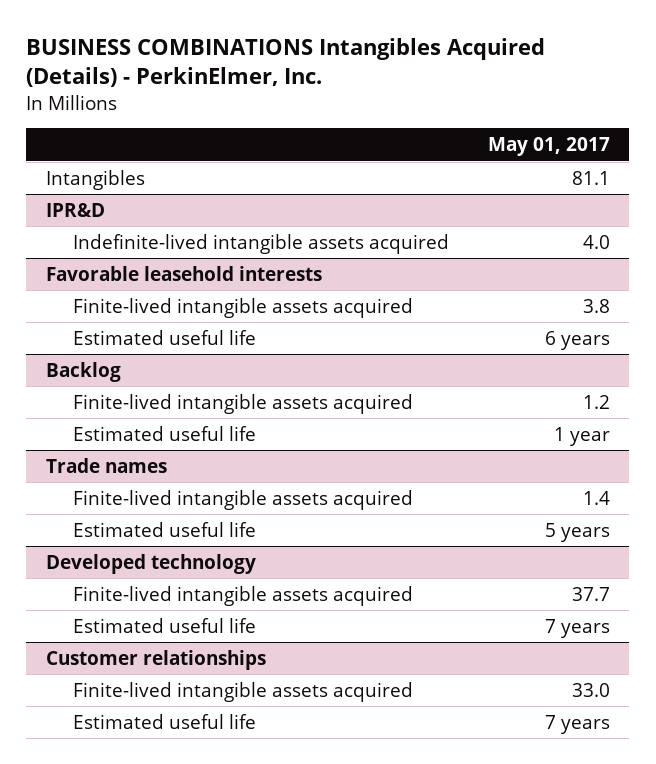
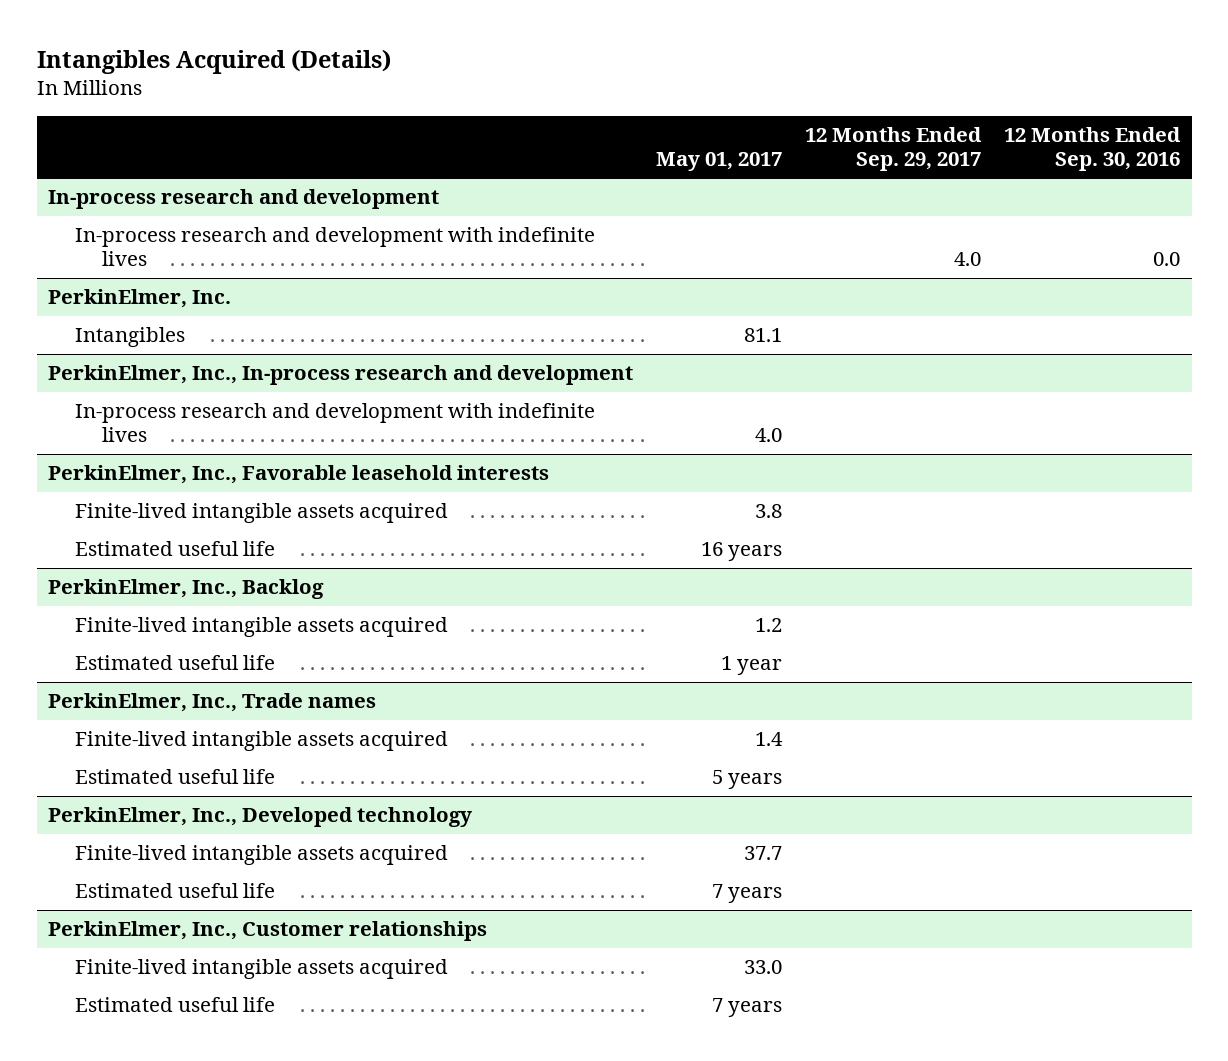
- BUSINESS COMBINATIONS Intangibles Acquired (Details) - PerkinElmer, Inc.
+ Intangibles Acquired (Details)
- | May 01, 2017
+ | May 01, 2017 | 12 Months Ended Sep. 29, 2017 | 12 Months Ended Sep. 30, 2016
+ In-process research and development
+ In-process research and development with indefinite lives | | 4.0 | 0.0
+ PerkinElmer, Inc.
- IPR&D
- Indefinite-lived intangible assets acquired | 4.0
- Favorable leasehold interests
+ PerkinElmer, Inc., In-process research and development
+ In-process research and development with indefinite lives | 4.0 | |
+ PerkinElmer, Inc., Favorable leasehold interests
- Estimated useful life | 6 years
- Backlog
+ Estimated useful life | 16 years | |
+ PerkinElmer, Inc., Backlog
- Trade names
+ PerkinElmer, Inc., Trade names
- Developed technology
+ PerkinElmer, Inc., Developed technology
- Customer relationships
+ PerkinElmer, Inc., Customer relationships

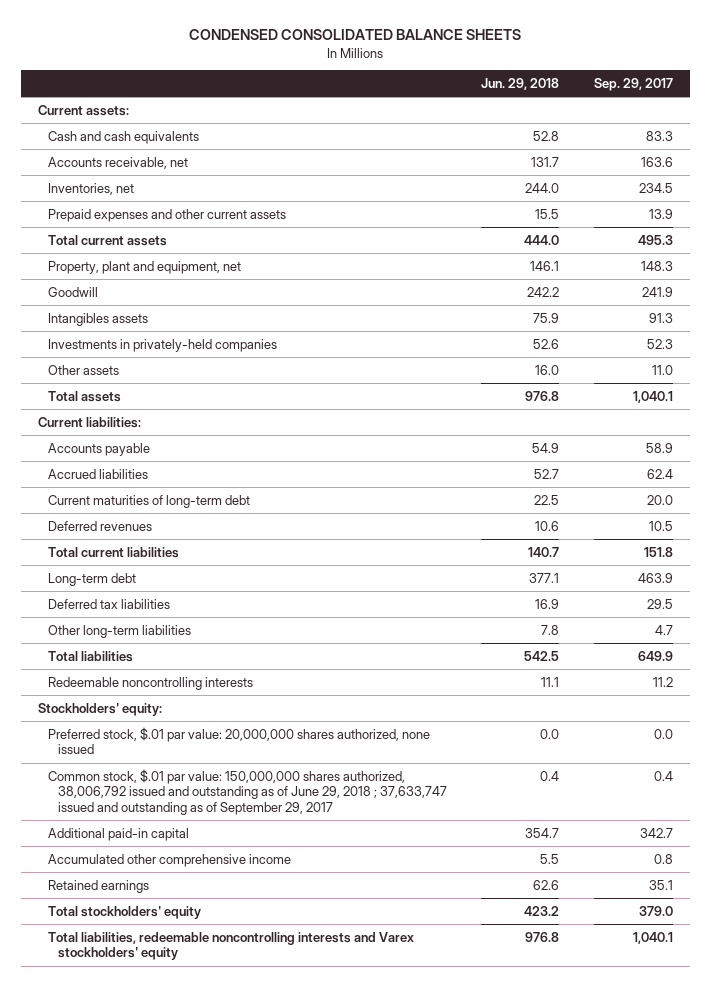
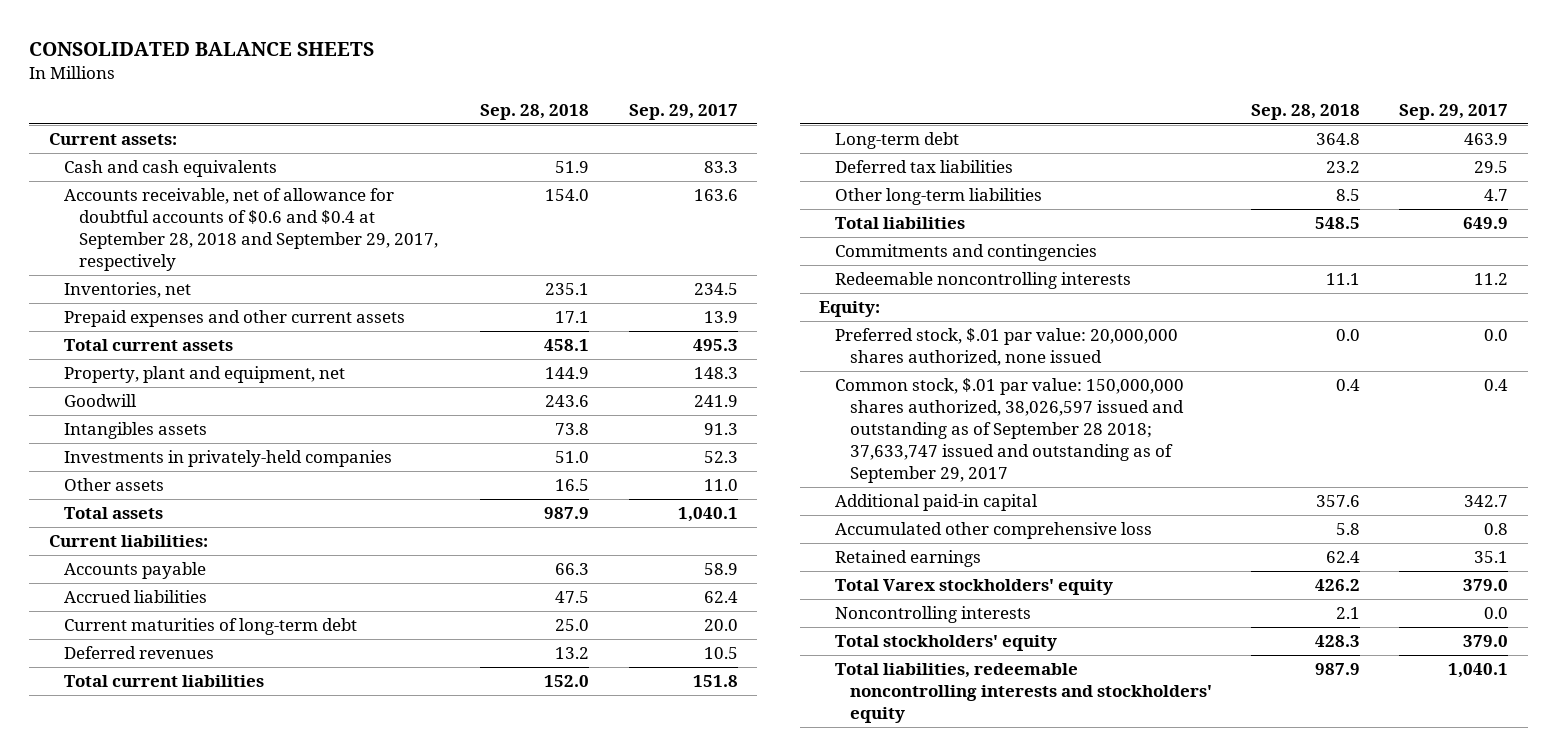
- CONDENSED CONSOLIDATED BALANCE SHEETS
+ CONSOLIDATED BALANCE SHEETS
- | Jun. 29, 2018 | Sep. 29, 2017
+ | Sep. 28, 2018 | Sep. 29, 2017
- Accounts receivable, net | 131.7 | 163.6
+ Accounts receivable, net of allowance for doubtful accounts of $0.6 and $0.4 at September 28, 2018 and September 29, 2017, respectively | 154.0 | 163.6
+ Commitments and contingencies
- Stockholders' equity:
+ Equity:
- Common stock, $.01 par value: 150,000,000 shares authorized, 38,006,792 issued and outstanding as of June 29, 2018 ; 37,633,747 issued and outstanding as of September 29, 2017 | 0.4 | 0.4
+ Common stock, $.01 par value: 150,000,000 shares authorized, 38,026,597 issued and outstanding as of September 28 2018; 37,633,747 issued and outstanding as of September 29, 2017 | 0.4 | 0.4
- Accumulated other comprehensive income | 5.5 | 0.8
+ Accumulated other comprehensive loss | 5.8 | 0.8
+ Total Varex stockholders' equity | 426.2 | 379.0
+ Noncontrolling interests | 2.1 | 0.0
- Total liabilities, redeemable noncontrolling interests and Varex stockholders' equity | 976.8 | 1,040.1
+ Total liabilities, redeemable noncontrolling interests and stockholders' equity | 987.9 | 1,040.1

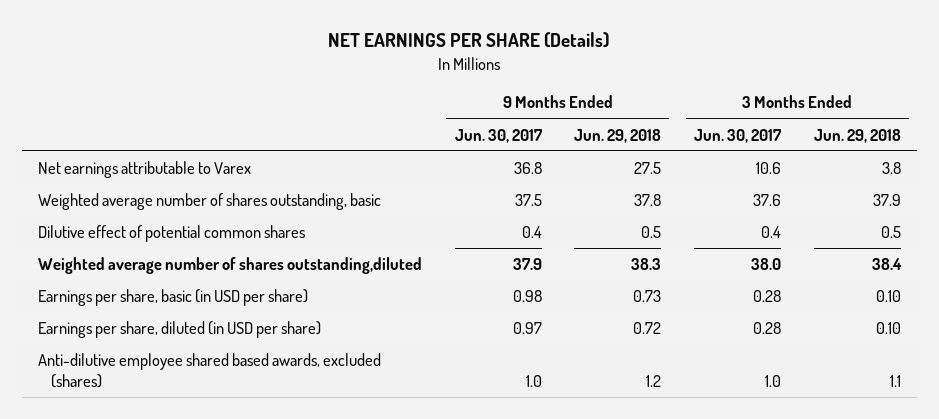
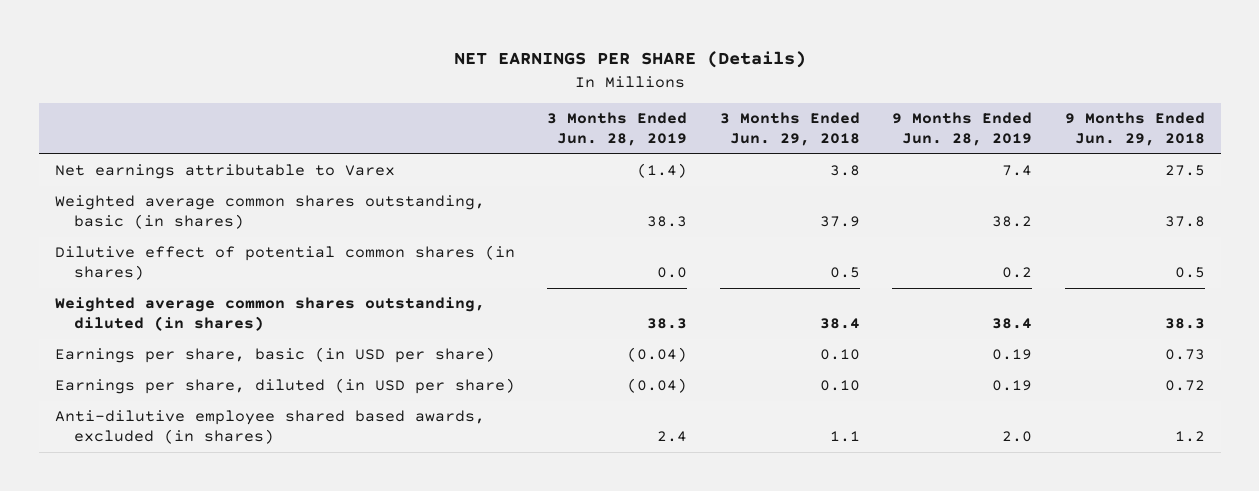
- | 9 Months Ended Jun. 30, 2017 | 9 Months Ended Jun. 29, 2018 | 3 Months Ended Jun. 30, 2017 | 3 Months Ended Jun. 29, 2018
+ | 3 Months Ended Jun. 28, 2019 | 3 Months Ended Jun. 29, 2018 | 9 Months Ended Jun. 28, 2019 | 9 Months Ended Jun. 29, 2018
- Weighted average number of shares outstanding, basic | 37.5 | 37.8 | 37.6 | 37.9
- Dilutive effect of potential common shares | 0.4 | 0.5 | 0.4 | 0.5
- Weighted average number of shares outstanding,diluted | 37.9 | 38.3 | 38.0 | 38.4
+ Weighted average common shares outstanding, basic (in shares) | 38.3 | 37.9 | 38.2 | 37.8
+ Dilutive effect of potential common shares (in shares) | 0.0 | 0.5 | 0.2 | 0.5
+ Weighted average common shares outstanding, diluted (in shares) | 38.3 | 38.4 | 38.4 | 38.3
- Anti-dilutive employee shared based awards, excluded (shares) | 1.0 | 1.2 | 1.0 | 1.1
+ Anti-dilutive employee shared based awards, excluded (in shares) | 2.4 | 1.1 | 2.0 | 1.2

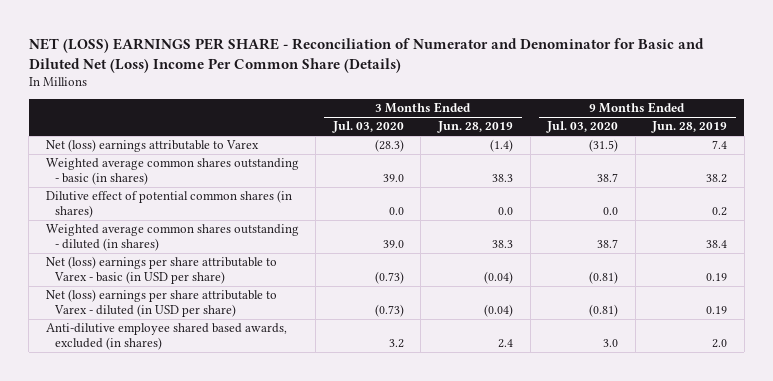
- NET EARNINGS PER SHARE (Details)
+ NET (LOSS) EARNINGS PER SHARE - Reconciliation of Numerator and Denominator for Basic and Diluted Net (Loss) Income Per Common Share (Details)
- | 3 Months Ended Jun. 28, 2019 | 3 Months Ended Jun. 29, 2018 | 9 Months Ended Jun. 28, 2019 | 9 Months Ended Jun. 29, 2018
+ | 3 Months Ended Jul. 03, 2020 | 3 Months Ended Jun. 28, 2019 | 9 Months Ended Jul. 03, 2020 | 9 Months Ended Jun. 28, 2019
- Net earnings attributable to Varex | (1.4) | 3.8 | 7.4 | 27.5
- Weighted average common shares outstanding, basic (in shares) | 38.3 | 37.9 | 38.2 | 37.8
+ Net (loss) earnings attributable to Varex | (28.3) | (1.4) | (31.5) | 7.4
+ Weighted average common shares outstanding - basic (in shares) | 39.0 | 38.3 | 38.7 | 38.2
- Weighted average common shares outstanding, diluted (in shares) | 38.3 | 38.4 | 38.4 | 38.3
- Earnings per share, basic (in USD per share) | (0.04) | 0.10 | 0.19 | 0.73
- Earnings per share, diluted (in USD per share) | (0.04) | 0.10 | 0.19 | 0.72
+ Weighted average common shares outstanding - diluted (in shares) | 39.0 | 38.3 | 38.7 | 38.4
+ Net (loss) earnings per share attributable to Varex - basic (in USD per share) | (0.73) | (0.04) | (0.81) | 0.19
+ Net (loss) earnings per share attributable to Varex - diluted (in USD per share) | (0.73) | (0.04) | (0.81) | 0.19

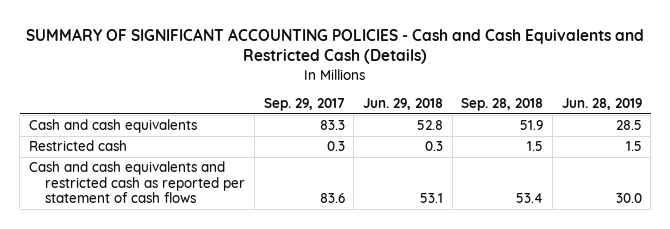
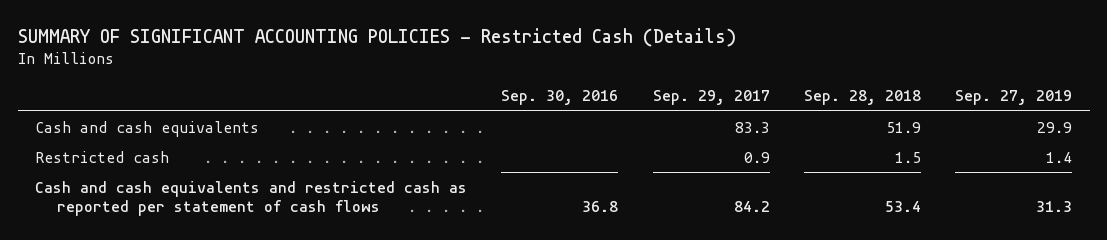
- SUMMARY OF SIGNIFICANT ACCOUNTING POLICIES - Cash and Cash Equivalents and Restricted Cash (Details)
+ SUMMARY OF SIGNIFICANT ACCOUNTING POLICIES - Restricted Cash (Details)
- | Sep. 29, 2017 | Jun. 29, 2018 | Sep. 28, 2018 | Jun. 28, 2019
+ | Sep. 30, 2016 | Sep. 29, 2017 | Sep. 28, 2018 | Sep. 27, 2019
- Restricted cash | 0.3 | 0.3 | 1.5 | 1.5
- Cash and cash equivalents and restricted cash as reported per statement of cash flows | 83.6 | 53.1 | 53.4 | 30.0
+ Restricted cash | | 0.9 | 1.5 | 1.4
+ Cash and cash equivalents and restricted cash as reported per statement of cash flows | 36.8 | 84.2 | 53.4 | 31.3

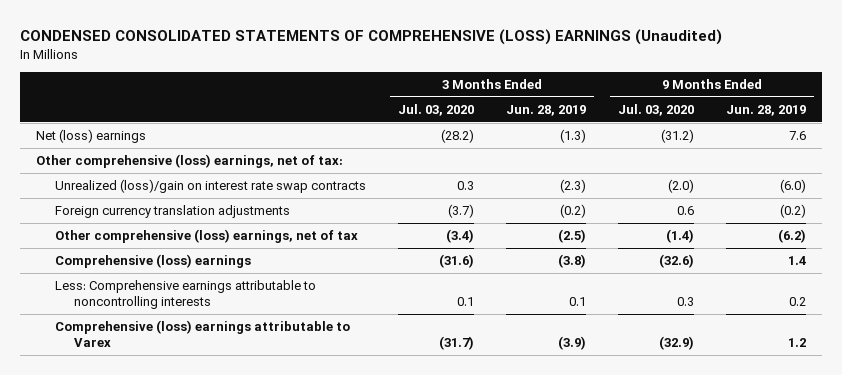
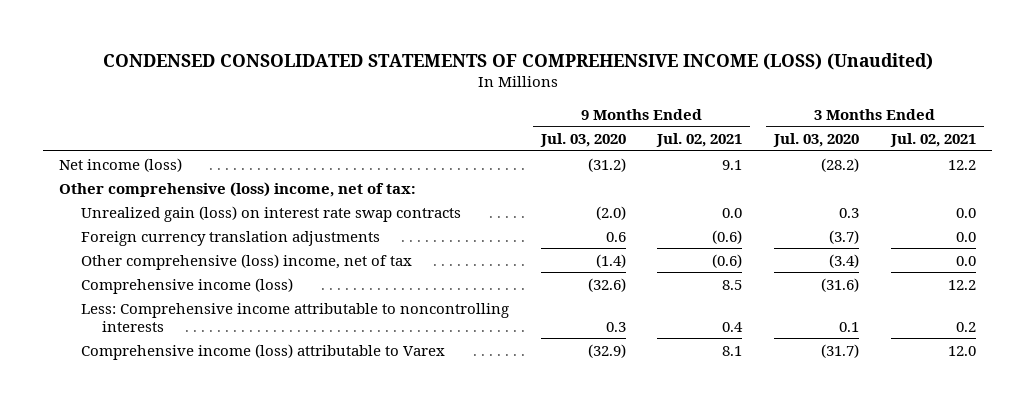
- CONDENSED CONSOLIDATED STATEMENTS OF COMPREHENSIVE (LOSS) EARNINGS (Unaudited)
+ CONDENSED CONSOLIDATED STATEMENTS OF COMPREHENSIVE INCOME (LOSS) (Unaudited)
- | 3 Months Ended Jul. 03, 2020 | 3 Months Ended Jun. 28, 2019 | 9 Months Ended Jul. 03, 2020 | 9 Months Ended Jun. 28, 2019
+ | 9 Months Ended Jul. 03, 2020 | 9 Months Ended Jul. 02, 2021 | 3 Months Ended Jul. 03, 2020 | 3 Months Ended Jul. 02, 2021
- Net (loss) earnings | (28.2) | (1.3) | (31.2) | 7.6
- Other comprehensive (loss) earnings, net of tax:
- Unrealized (loss)/gain on interest rate swap contracts | 0.3 | (2.3) | (2.0) | (6.0)
+ Net income (loss) | (31.2) | 9.1 | (28.2) | 12.2
+ Other comprehensive (loss) income, net of tax:
+ Unrealized gain (loss) on interest rate swap contracts | (2.0) | 0.0 | 0.3 | 0.0
- Other comprehensive (loss) earnings, net of tax | (3.4) | (2.5) | (1.4) | (6.2)
- Comprehensive (loss) earnings | (31.6) | (3.8) | (32.6) | 1.4
- Less: Comprehensive earnings attributable to noncontrolling interests | 0.1 | 0.1 | 0.3 | 0.2
- Comprehensive (loss) earnings attributable to Varex | (31.7) | (3.9) | (32.9) | 1.2
+ Other comprehensive (loss) income, net of tax | (1.4) | (0.6) | (3.4) | 0.0
+ Comprehensive income (loss) | (32.6) | 8.5 | (31.6) | 12.2
+ Less: Comprehensive income attributable to noncontrolling interests | 0.3 | 0.4 | 0.1 | 0.2
+ Comprehensive income (loss) attributable to Varex | (32.9) | 8.1 | (31.7) | 12.0

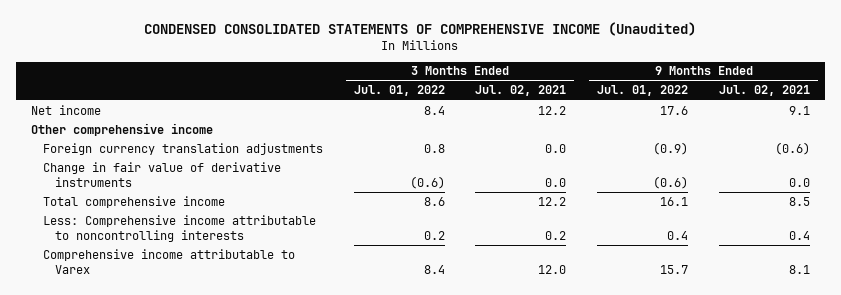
- CONDENSED CONSOLIDATED STATEMENTS OF COMPREHENSIVE INCOME (LOSS) (Unaudited)
+ CONDENSED CONSOLIDATED STATEMENTS OF COMPREHENSIVE INCOME (Unaudited)
- | 9 Months Ended Jul. 03, 2020 | 9 Months Ended Jul. 02, 2021 | 3 Months Ended Jul. 03, 2020 | 3 Months Ended Jul. 02, 2021
+ | 3 Months Ended Jul. 01, 2022 | 3 Months Ended Jul. 02, 2021 | 9 Months Ended Jul. 01, 2022 | 9 Months Ended Jul. 02, 2021
- Net income (loss) | (31.2) | 9.1 | (28.2) | 12.2
- Other comprehensive (loss) income, net of tax:
- Unrealized gain (loss) on interest rate swap contracts | (2.0) | 0.0 | 0.3 | 0.0
+ Net income | 8.4 | 12.2 | 17.6 | 9.1
+ Other comprehensive income
- Other comprehensive (loss) income, net of tax | (1.4) | (0.6) | (3.4) | 0.0
- Comprehensive income (loss) | (32.6) | 8.5 | (31.6) | 12.2
+ Change in fair value of derivative instruments | (0.6) | 0.0 | (0.6) | 0.0
+ Total comprehensive income | 8.6 | 12.2 | 16.1 | 8.5
- Comprehensive income (loss) attributable to Varex | (32.9) | 8.1 | (31.7) | 12.0
+ Comprehensive income attributable to Varex | 8.4 | 12.0 | 15.7 | 8.1

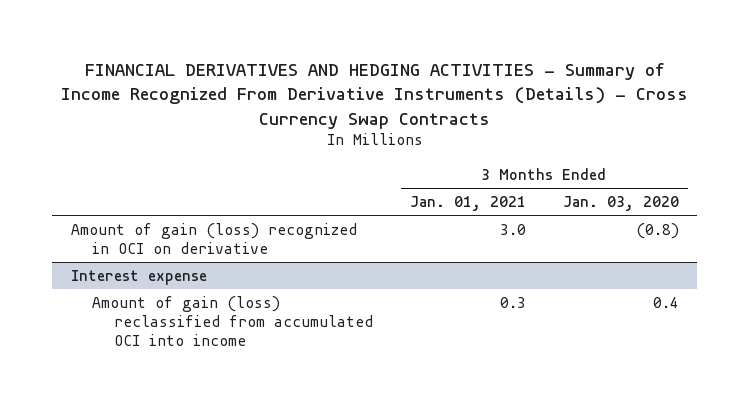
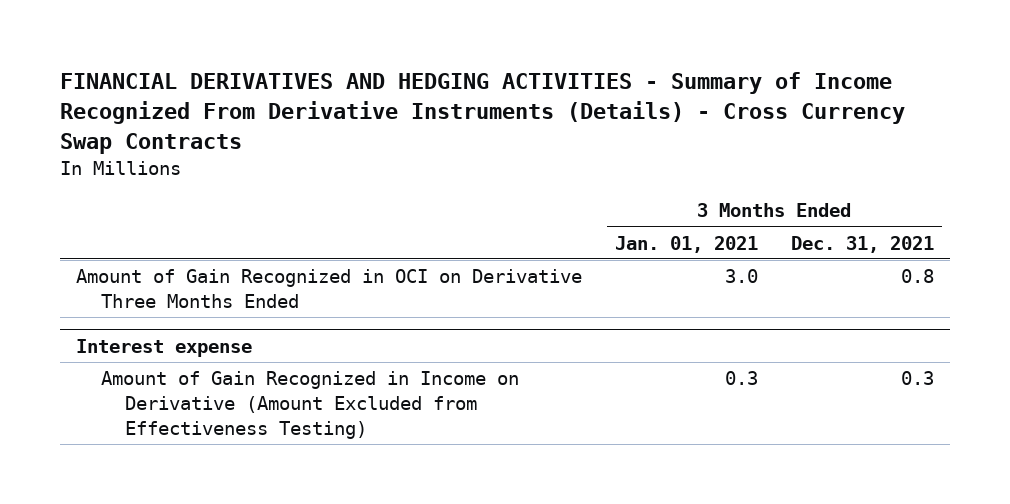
- | 3 Months Ended Jan. 01, 2021 | 3 Months Ended Jan. 03, 2020
+ | 3 Months Ended Jan. 01, 2021 | 3 Months Ended Dec. 31, 2021
- Amount of gain (loss) recognized in OCI on derivative | 3.0 | (0.8)
+ Amount of Gain Recognized in OCI on Derivative Three Months Ended | 3.0 | 0.8
@ Interest expense
- Amount of gain (loss) reclassified from accumulated OCI into income | 0.3 | 0.4
+ Amount of Gain Recognized in Income on Derivative (Amount Excluded from Effectiveness Testing) | 0.3 | 0.3

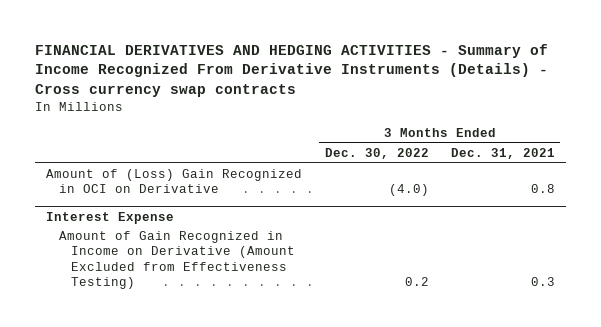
- FINANCIAL DERIVATIVES AND HEDGING ACTIVITIES - Summary of Income Recognized From Derivative Instruments (Details) - Cross Currency Swap Contracts
+ FINANCIAL DERIVATIVES AND HEDGING ACTIVITIES - Summary of Income Recognized From Derivative Instruments (Details) - Cross currency swap contracts
- | 3 Months Ended Jan. 01, 2021 | 3 Months Ended Dec. 31, 2021
+ | 3 Months Ended Dec. 30, 2022 | 3 Months Ended Dec. 31, 2021
- Amount of Gain Recognized in OCI on Derivative Three Months Ended | 3.0 | 0.8
- Interest expense
+ Amount of (Loss) Gain Recognized in OCI on Derivative | (4.0) | 0.8
+ Interest Expense

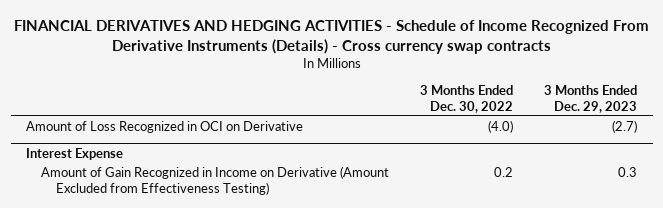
- FINANCIAL DERIVATIVES AND HEDGING ACTIVITIES - Summary of Income Recognized From Derivative Instruments (Details) - Cross currency swap contracts
+ FINANCIAL DERIVATIVES AND HEDGING ACTIVITIES - Schedule of Income Recognized From Derivative Instruments (Details) - Cross currency swap contracts
- | 3 Months Ended Dec. 30, 2022 | 3 Months Ended Dec. 31, 2021
+ | 3 Months Ended Dec. 30, 2022 | 3 Months Ended Dec. 29, 2023
- Amount of (Loss) Gain Recognized in OCI on Derivative | (4.0) | 0.8
+ Amount of Loss Recognized in OCI on Derivative | (4.0) | (2.7)

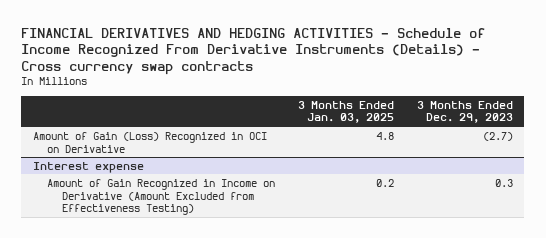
- | 3 Months Ended Dec. 30, 2022 | 3 Months Ended Dec. 29, 2023
+ | 3 Months Ended Jan. 03, 2025 | 3 Months Ended Dec. 29, 2023
- Amount of Loss Recognized in OCI on Derivative | (4.0) | (2.7)
- Interest Expense
+ Amount of Gain (Loss) Recognized in OCI on Derivative | 4.8 | (2.7)
+ Interest expense

